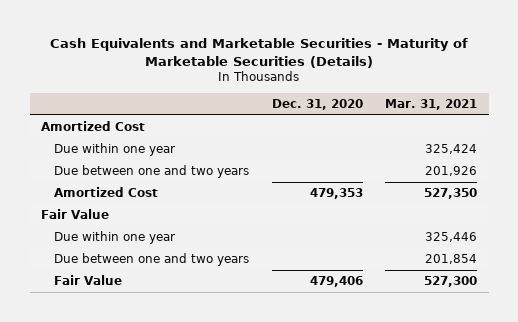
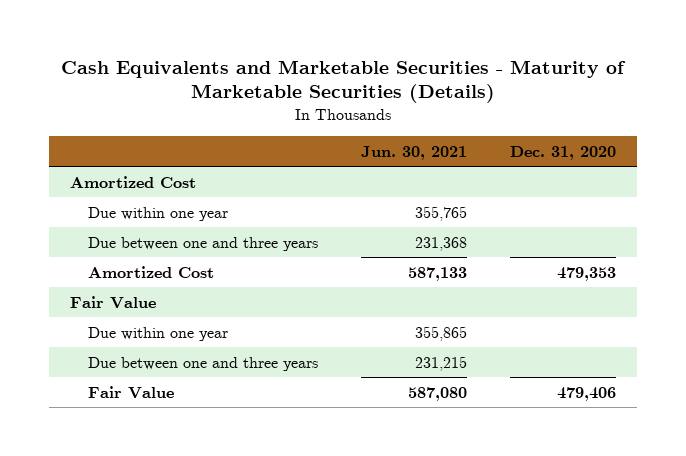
- | Dec. 31, 2020 | Mar. 31, 2021
+ | Jun. 30, 2021 | Dec. 31, 2020
- Due between one and two years | | 201,926
+ Due between one and three years | 231,368 |
- Due between one and two years | | 201,854
+ Due between one and three years | 231,215 |

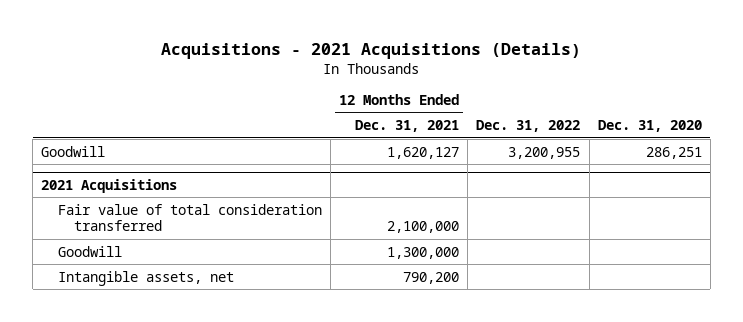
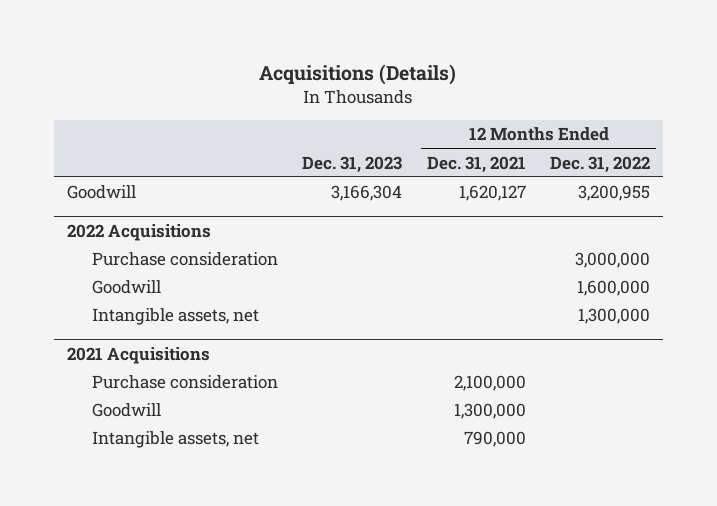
- Acquisitions - 2021 Acquisitions (Details)
+ Acquisitions (Details)
- | 12 Months Ended Dec. 31, 2021 | Dec. 31, 2022 | Dec. 31, 2020
+ | Dec. 31, 2023 | 12 Months Ended Dec. 31, 2021 | 12 Months Ended Dec. 31, 2022
+ 2022 Acquisitions
+ Purchase consideration | | | 3,000,000
+ Goodwill | | | 1,600,000
+ Intangible assets, net | | | 1,300,000
@ 2021 Acquisitions
- Fair value of total consideration transferred | 2,100,000 | |
+ Purchase consideration | | 2,100,000 |
- Intangible assets, net | 790,200 | |
+ Intangible assets, net | | 790,000 |

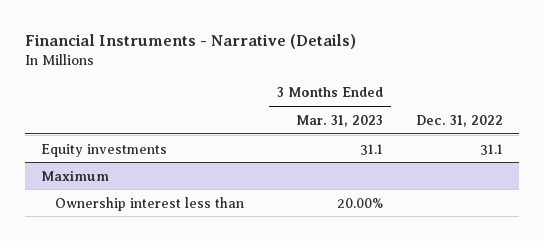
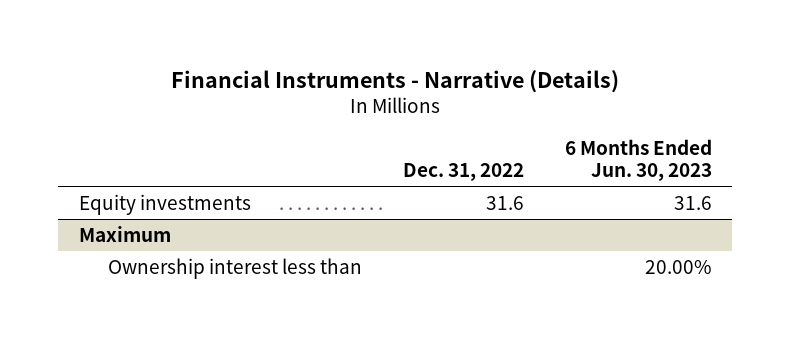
- | 3 Months Ended Mar. 31, 2023 | Dec. 31, 2022
+ | Dec. 31, 2022 | 6 Months Ended Jun. 30, 2023
- Equity investments | 31.1 | 31.1
+ Equity investments | 31.6 | 31.6

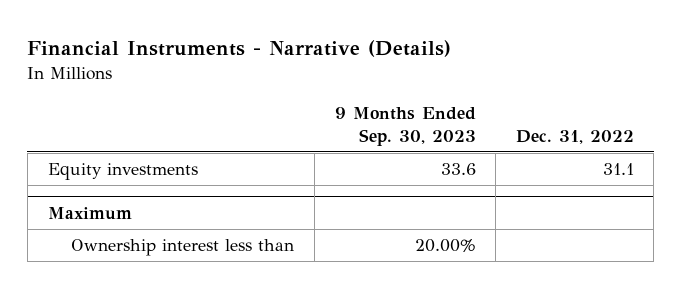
- | Dec. 31, 2022 | 6 Months Ended Jun. 30, 2023
+ | 9 Months Ended Sep. 30, 2023 | Dec. 31, 2022
- Equity investments | 31.6 | 31.6
+ Equity investments | 33.6 | 31.1

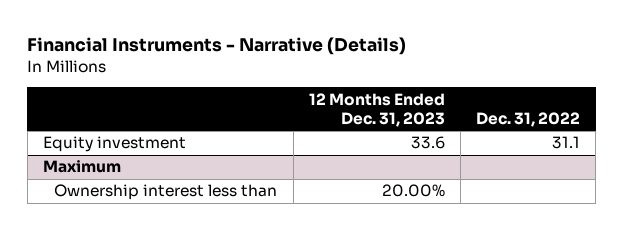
- | 9 Months Ended Sep. 30, 2023 | Dec. 31, 2022
+ | 12 Months Ended Dec. 31, 2023 | Dec. 31, 2022
- Equity investments | 33.6 | 31.1
+ Equity investment | 33.6 | 31.1

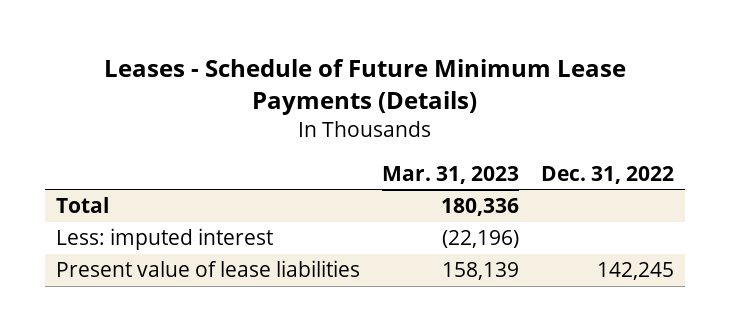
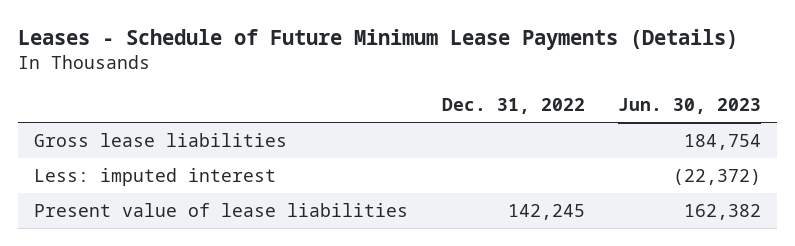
- | Mar. 31, 2023 | Dec. 31, 2022
+ | Dec. 31, 2022 | Jun. 30, 2023
- Total | 180,336 |
+ Gross lease liabilities | | 184,754

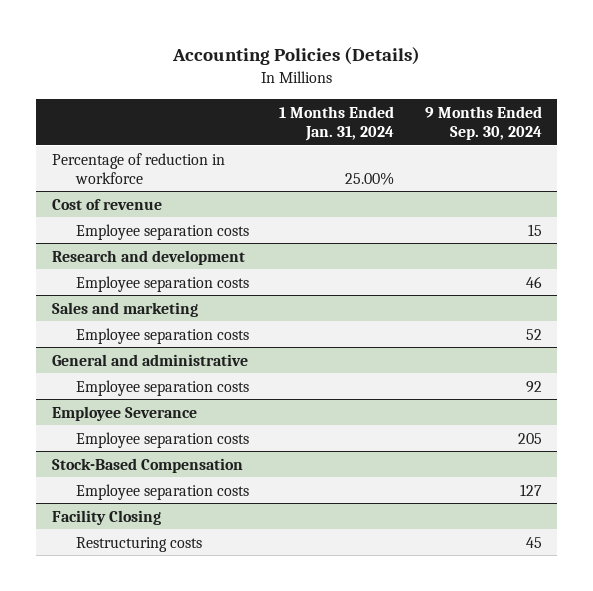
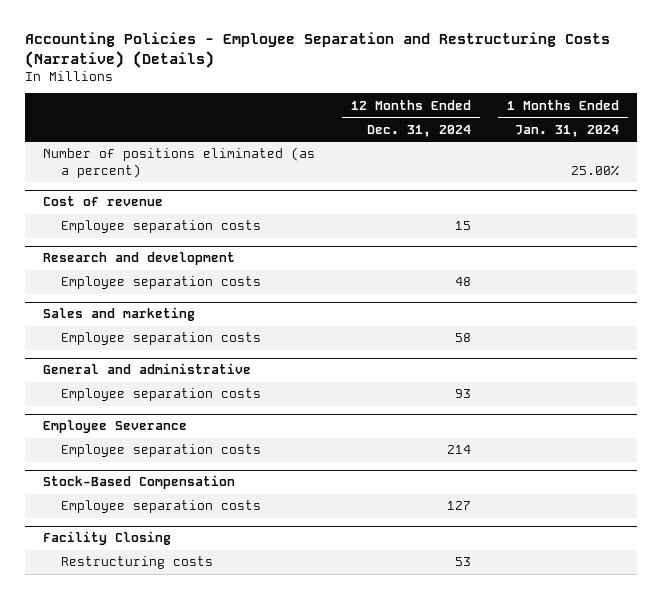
- Accounting Policies (Details)
+ Accounting Policies - Employee Separation and Restructuring Costs (Narrative) (Details)
- | 1 Months Ended Jan. 31, 2024 | 9 Months Ended Sep. 30, 2024
+ | 12 Months Ended Dec. 31, 2024 | 1 Months Ended Jan. 31, 2024
- Percentage of reduction in workforce | 25.00% |
+ Number of positions eliminated (as a percent) | | 25.00%

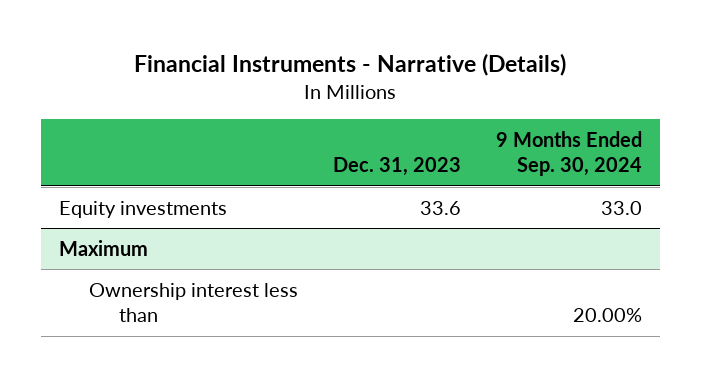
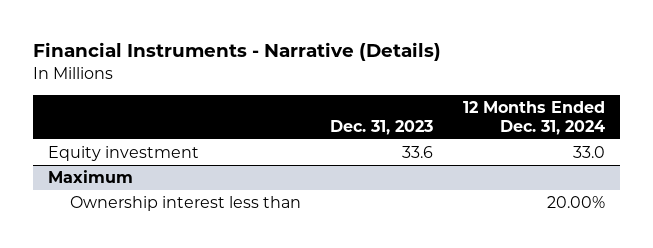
- | Dec. 31, 2023 | 9 Months Ended Sep. 30, 2024
+ | Dec. 31, 2023 | 12 Months Ended Dec. 31, 2024
- Equity investments | 33.6 | 33.0
+ Equity investment | 33.6 | 33.0

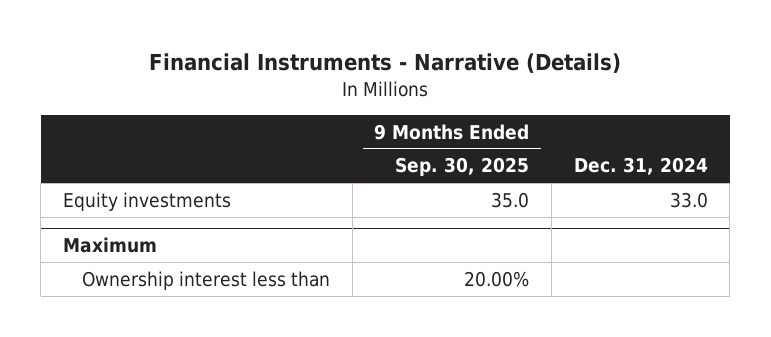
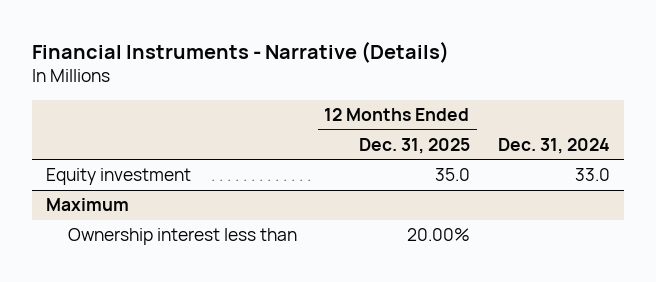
- | 9 Months Ended Sep. 30, 2025 | Dec. 31, 2024
+ | 12 Months Ended Dec. 31, 2025 | Dec. 31, 2024
- Equity investments | 35.0 | 33.0
+ Equity investment | 35.0 | 33.0

